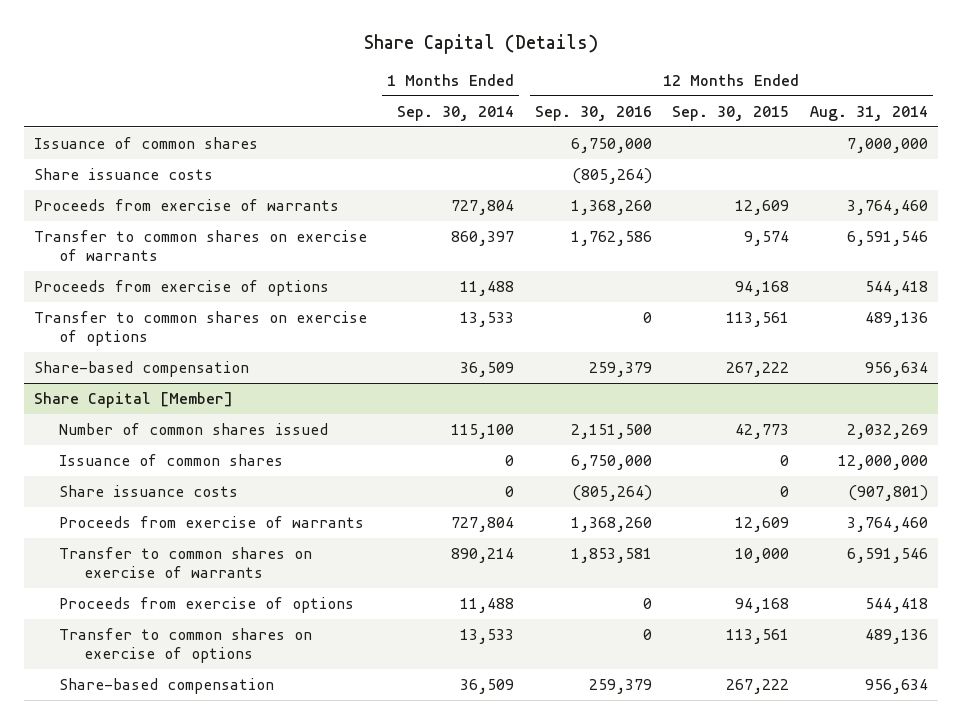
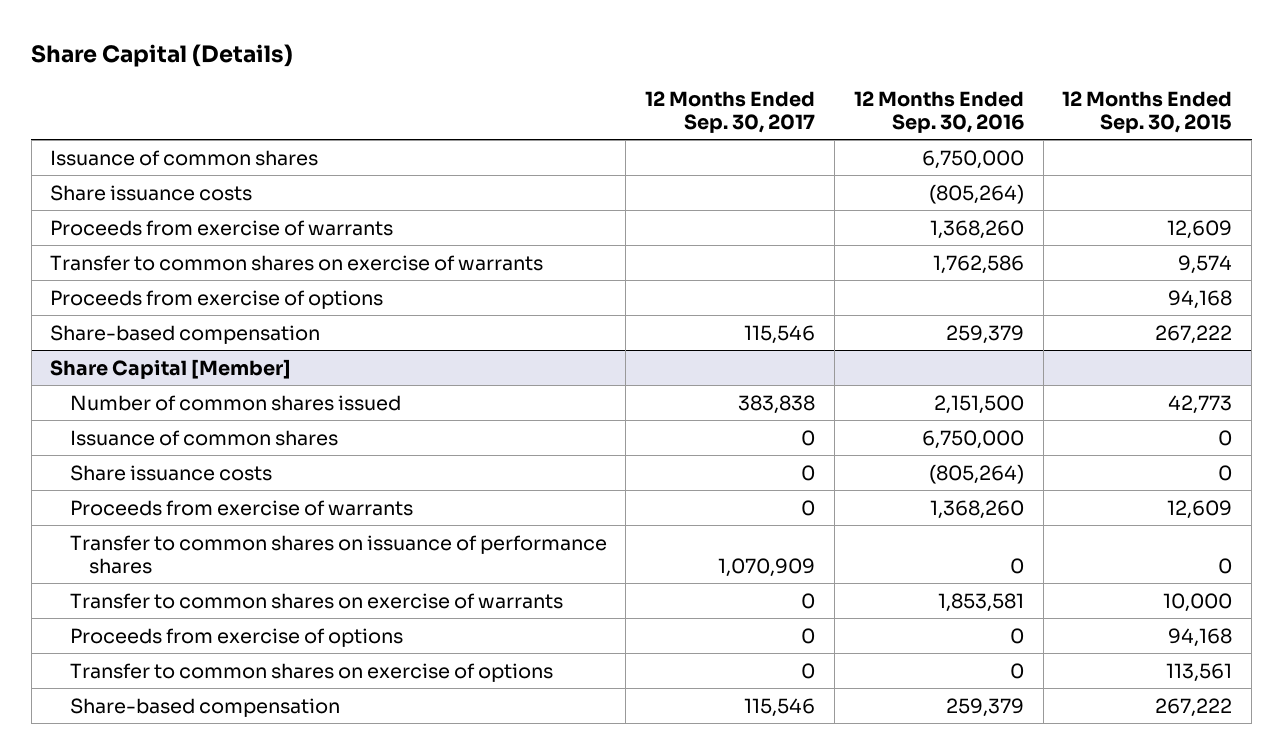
- | 1 Months Ended Sep. 30, 2014 | 12 Months Ended Sep. 30, 2016 | 12 Months Ended Sep. 30, 2015 | 12 Months Ended Aug. 31, 2014
+ | 12 Months Ended Sep. 30, 2017 | 12 Months Ended Sep. 30, 2016 | 12 Months Ended Sep. 30, 2015
- Transfer to common shares on exercise of options | 13,533 | 0 | 113,561 | 489,136
@ Share Capital [Member]
+ Transfer to common shares on issuance of performance shares | 1,070,909 | 0 | 0

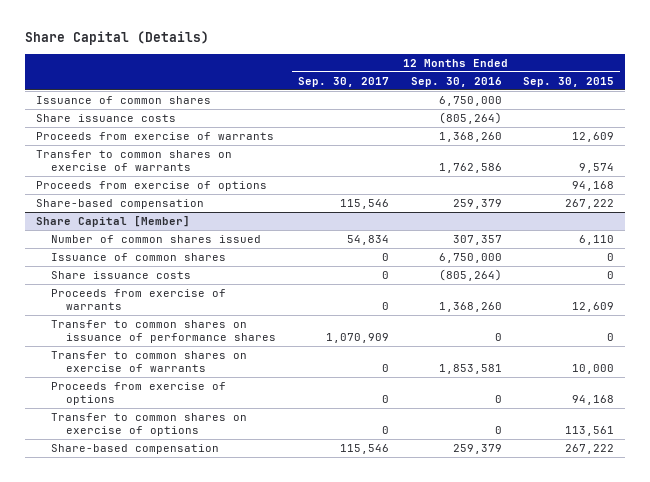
@ Share Capital [Member]
- Number of common shares issued | 383,838 | 2,151,500 | 42,773
+ Number of common shares issued | 54,834 | 307,357 | 6,110

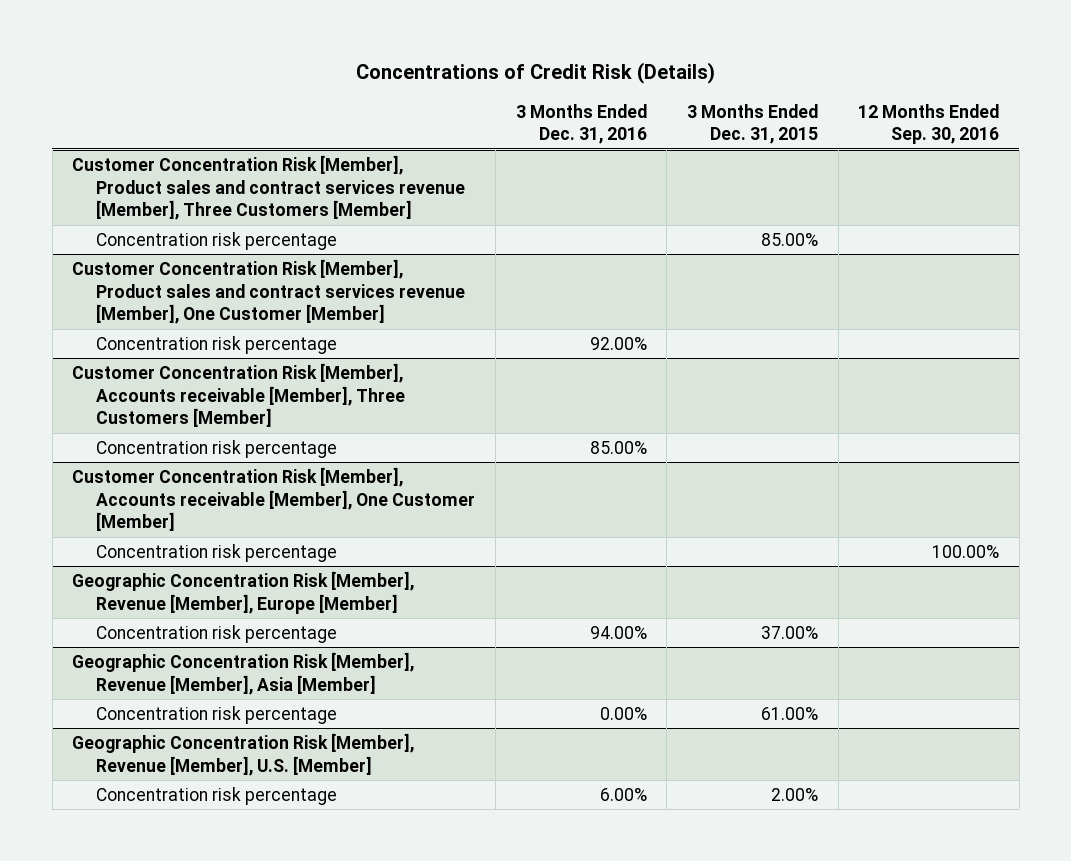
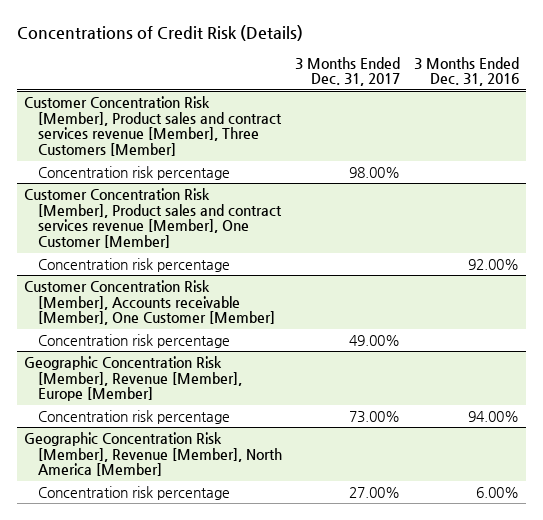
- | 3 Months Ended Dec. 31, 2016 | 3 Months Ended Dec. 31, 2015 | 12 Months Ended Sep. 30, 2016
+ | 3 Months Ended Dec. 31, 2017 | 3 Months Ended Dec. 31, 2016
- Customer Concentration Risk [Member], Accounts receivable [Member], Three Customers [Member]
- Concentration risk percentage | 85.00% | |
- Geographic Concentration Risk [Member], Revenue [Member], Asia [Member]
- Concentration risk percentage | 0.00% | 61.00% |
- Geographic Concentration Risk [Member], Revenue [Member], U.S. [Member]
+ Geographic Concentration Risk [Member], Revenue [Member], North America [Member]

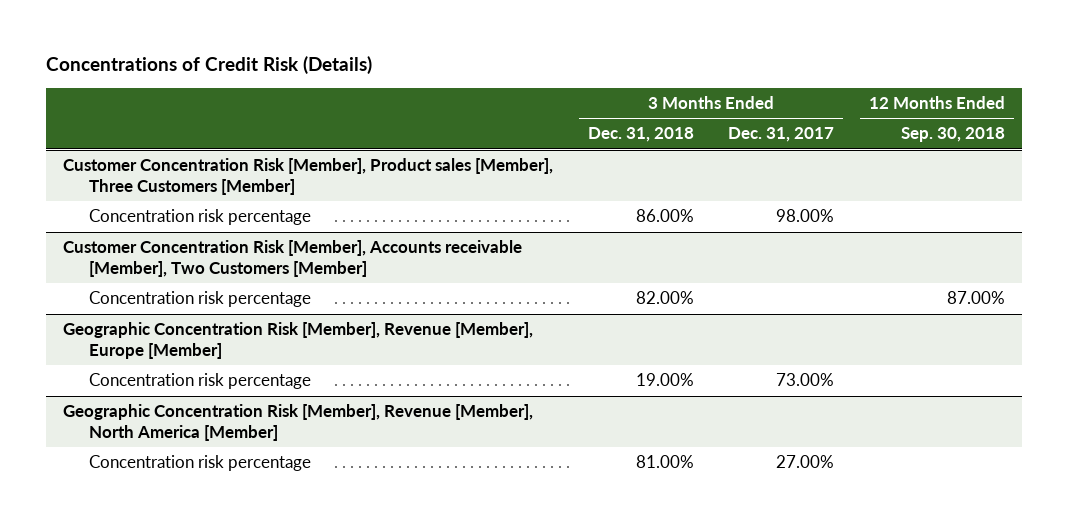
- | 3 Months Ended Dec. 31, 2017 | 3 Months Ended Dec. 31, 2016
+ | 3 Months Ended Dec. 31, 2018 | 3 Months Ended Dec. 31, 2017 | 12 Months Ended Sep. 30, 2018
- Customer Concentration Risk [Member], Product sales and contract services revenue [Member], Three Customers [Member]
+ Customer Concentration Risk [Member], Product sales [Member], Three Customers [Member]
- Customer Concentration Risk [Member], Product sales and contract services revenue [Member], One Customer [Member]
+ Customer Concentration Risk [Member], Accounts receivable [Member], Two Customers [Member]
- Customer Concentration Risk [Member], Accounts receivable [Member], One Customer [Member]
- Concentration risk percentage | 49.00% |

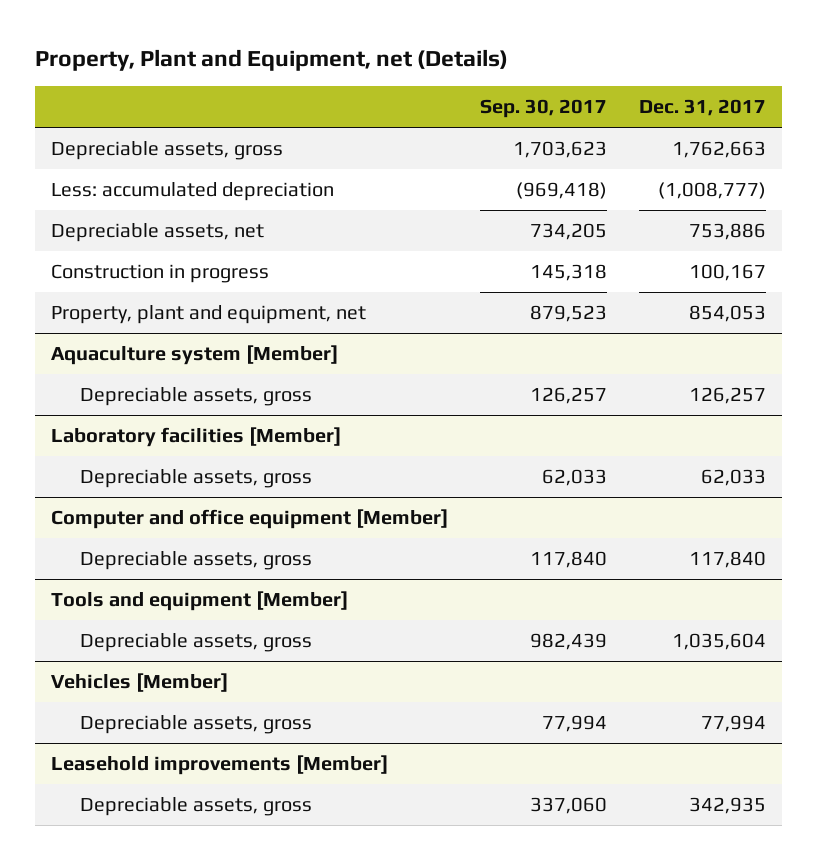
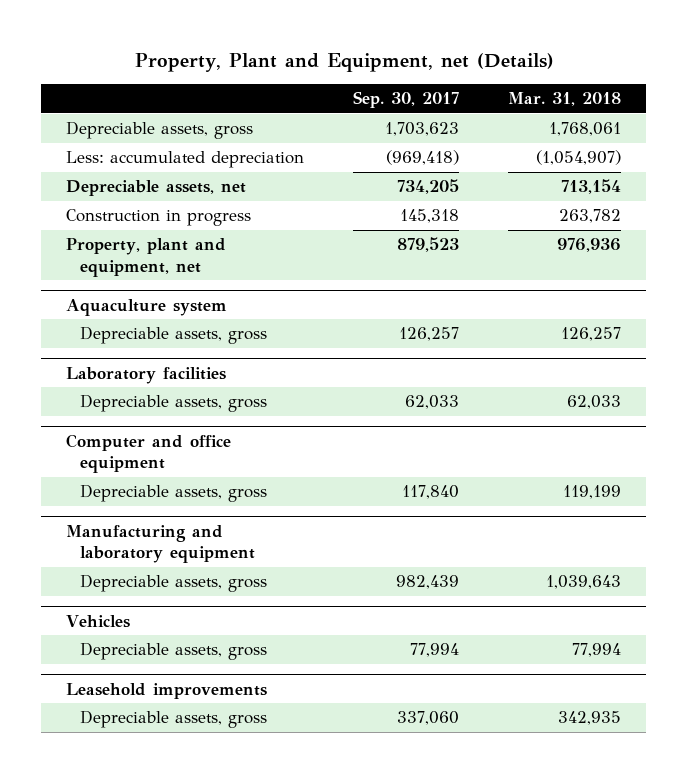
- | Sep. 30, 2017 | Dec. 31, 2017
+ | Sep. 30, 2017 | Mar. 31, 2018
- Aquaculture system [Member]
+ Aquaculture system
- Laboratory facilities [Member]
+ Laboratory facilities
- Computer and office equipment [Member]
+ Computer and office equipment
- Tools and equipment [Member]
+ Manufacturing and laboratory equipment
- Vehicles [Member]
+ Vehicles
- Leasehold improvements [Member]
+ Leasehold improvements

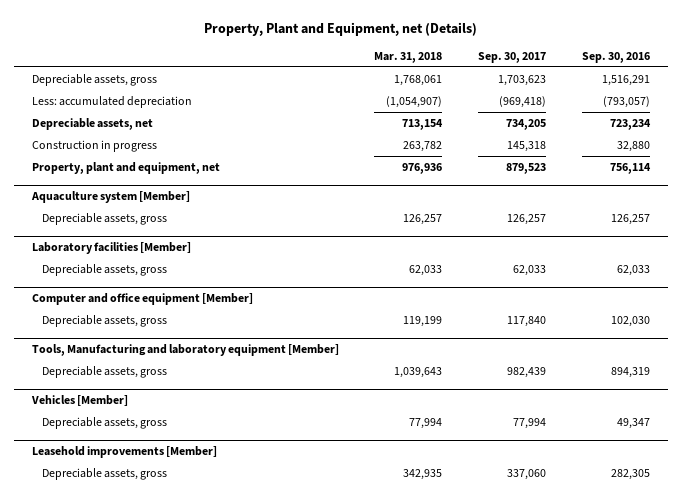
- | Sep. 30, 2017 | Mar. 31, 2018
+ | Mar. 31, 2018 | Sep. 30, 2017 | Sep. 30, 2016
- Aquaculture system
+ Aquaculture system [Member]
- Laboratory facilities
+ Laboratory facilities [Member]
- Computer and office equipment
+ Computer and office equipment [Member]
- Manufacturing and laboratory equipment
+ Tools, Manufacturing and laboratory equipment [Member]
- Vehicles
+ Vehicles [Member]
- Leasehold improvements
+ Leasehold improvements [Member]

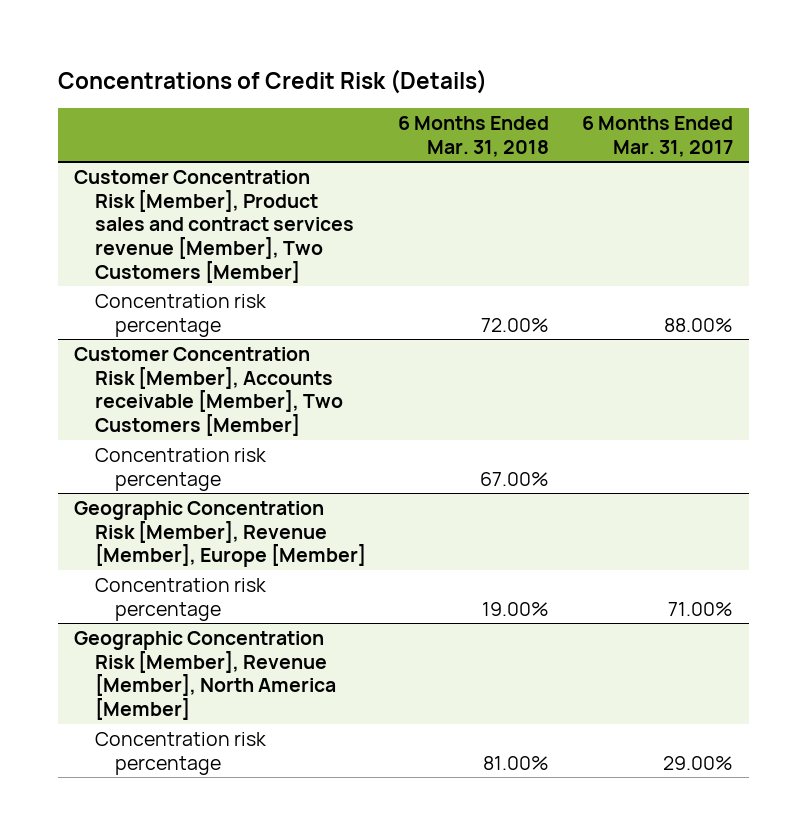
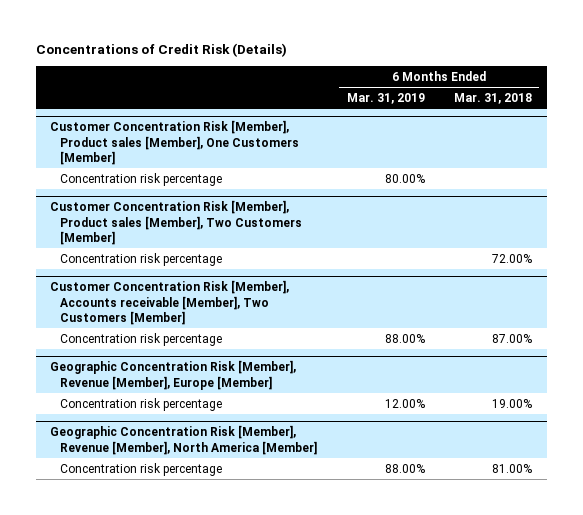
- | 6 Months Ended Mar. 31, 2018 | 6 Months Ended Mar. 31, 2017
+ | 6 Months Ended Mar. 31, 2019 | 6 Months Ended Mar. 31, 2018
- Customer Concentration Risk [Member], Product sales and contract services revenue [Member], Two Customers [Member]
+ Customer Concentration Risk [Member], Product sales [Member], One Customers [Member]
+ Concentration risk percentage | 80.00% |
+ Customer Concentration Risk [Member], Product sales [Member], Two Customers [Member]
@ Customer Concentration Risk [Member], Accounts receivable [Member], Two Customers [Member]
- Concentration risk percentage | 67.00% |
+ Concentration risk percentage | 88.00% | 87.00%

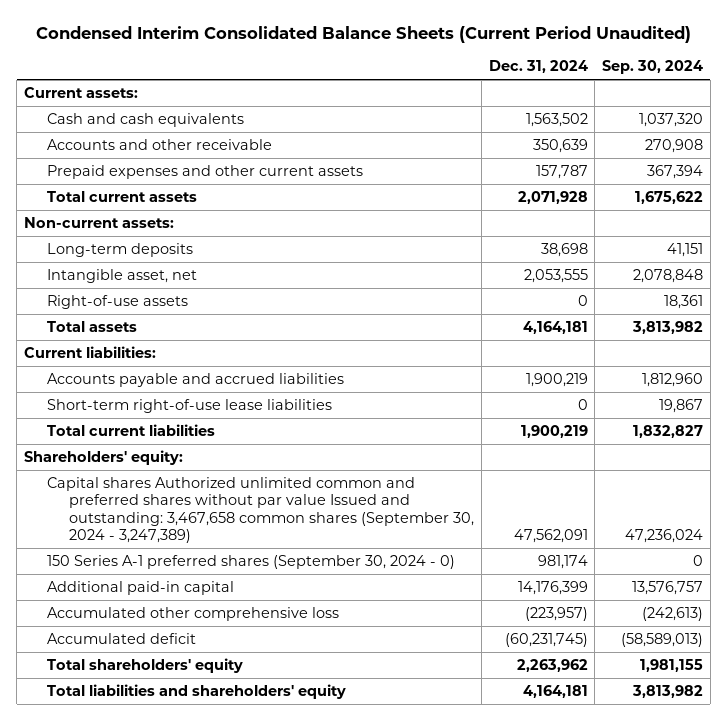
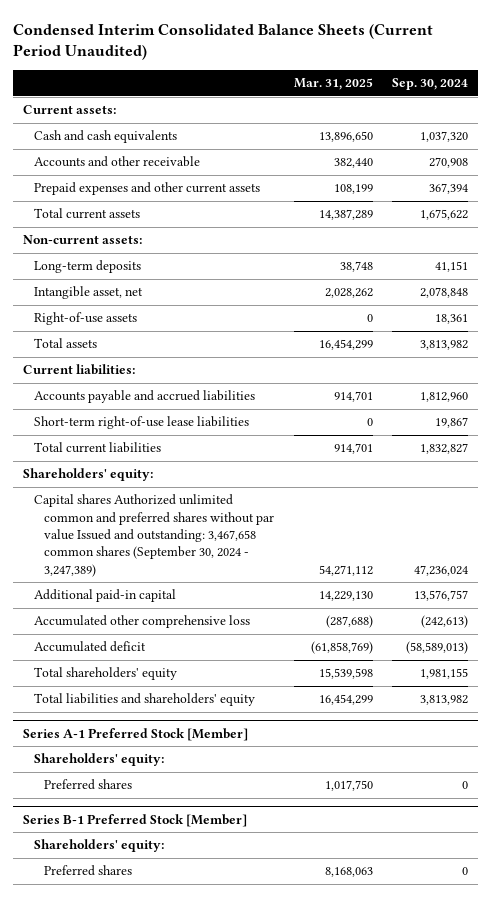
- | Dec. 31, 2024 | Sep. 30, 2024
+ | Mar. 31, 2025 | Sep. 30, 2024
- 150 Series A-1 preferred shares (September 30, 2024 - 0) | 981,174 | 0
+ Series A-1 Preferred Stock [Member]
+ Shareholders' equity:
+ Preferred shares | 1,017,750 | 0
+ Series B-1 Preferred Stock [Member]
+ Shareholders' equity:
+ Preferred shares | 8,168,063 | 0

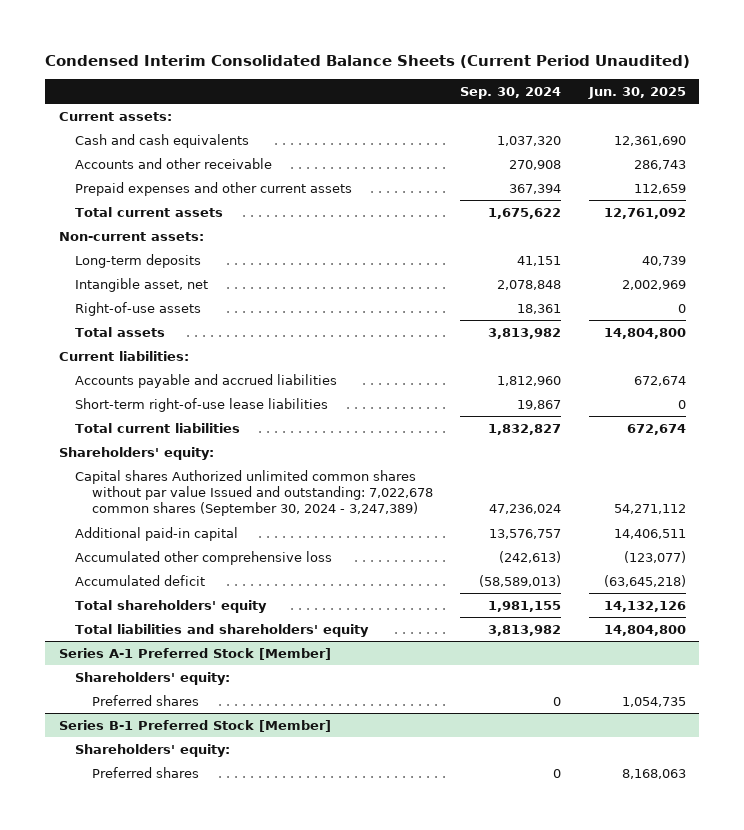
- | Mar. 31, 2025 | Sep. 30, 2024
+ | Sep. 30, 2024 | Jun. 30, 2025
- Capital shares Authorized unlimited common and preferred shares without par value Issued and outstanding: 3,467,658 common shares (September 30, 2024 - 3,247,389) | 54,271,112 | 47,236,024
+ Capital shares Authorized unlimited common shares without par value Issued and outstanding: 7,022,678 common shares (September 30, 2024 - 3,247,389) | 47,236,024 | 54,271,112

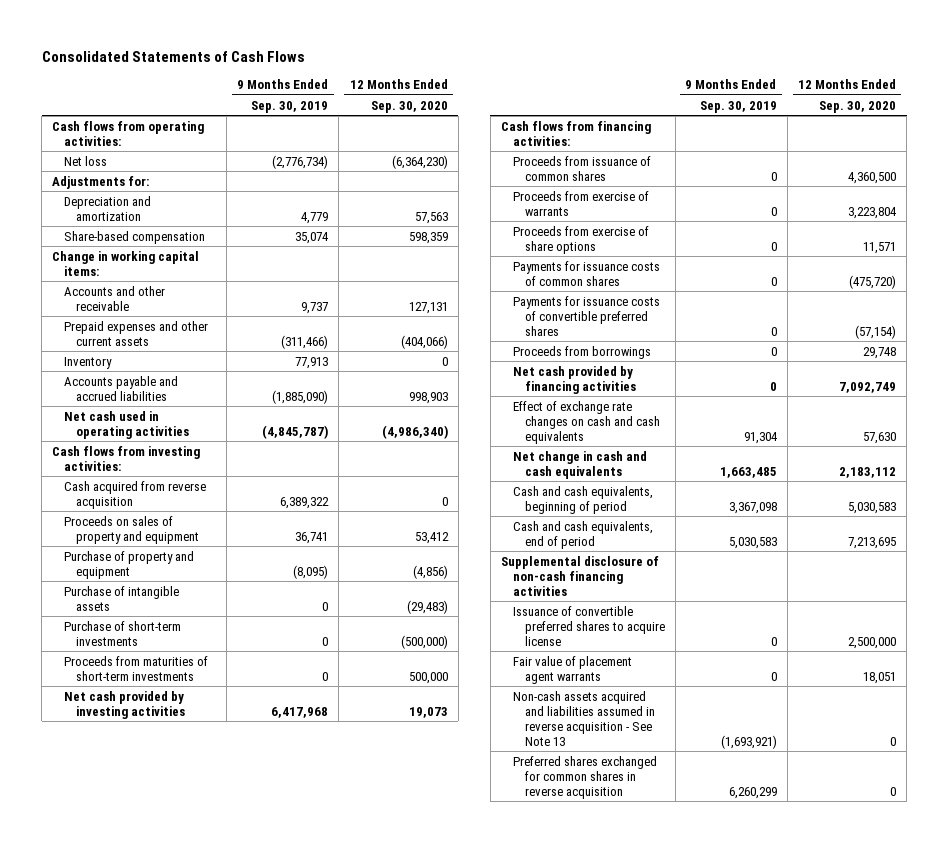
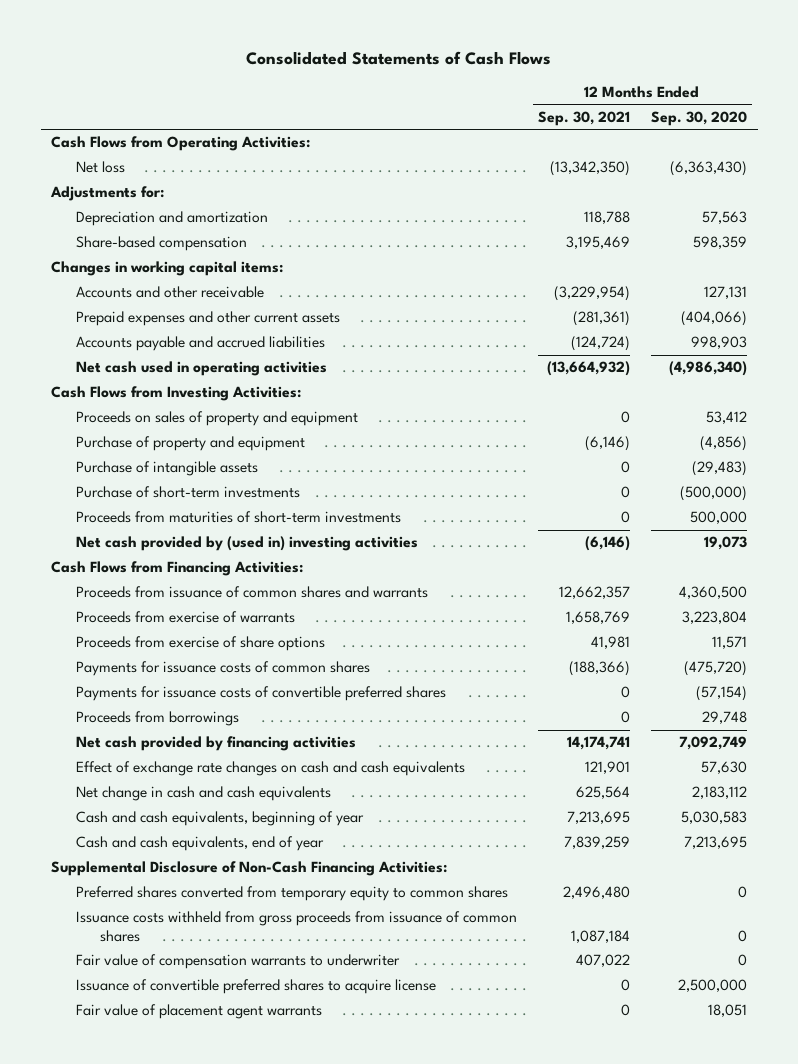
- | 9 Months Ended Sep. 30, 2019 | 12 Months Ended Sep. 30, 2020
+ | 12 Months Ended Sep. 30, 2021 | 12 Months Ended Sep. 30, 2020
- Cash flows from operating activities:
- Net loss | (2,776,734) | (6,364,230)
+ Cash Flows from Operating Activities:
+ Net loss | (13,342,350) | (6,363,430)
- Change in working capital items:
+ Changes in working capital items:
- Inventory | 77,913 | 0
- Cash flows from investing activities:
- Cash acquired from reverse acquisition | 6,389,322 | 0
+ Cash Flows from Investing Activities:
- Net cash provided by investing activities | 6,417,968 | 19,073
- Cash flows from financing activities:
- Proceeds from issuance of common shares | 0 | 4,360,500
+ Net cash provided by (used in) investing activities | (6,146) | 19,073
+ Cash Flows from Financing Activities:
+ Proceeds from issuance of common shares and warrants | 12,662,357 | 4,360,500
- Cash and cash equivalents, beginning of period | 3,367,098 | 5,030,583
- Cash and cash equivalents, end of period | 5,030,583 | 7,213,695
- Supplemental disclosure of non-cash financing activities
+ Cash and cash equivalents, beginning of year | 7,213,695 | 5,030,583
+ Cash and cash equivalents, end of year | 7,839,259 | 7,213,695
+ Supplemental Disclosure of Non-Cash Financing Activities:
+ Preferred shares converted from temporary equity to common shares | 2,496,480 | 0
+ Issuance costs withheld from gross proceeds from issuance of common shares | 1,087,184 | 0
+ Fair value of compensation warrants to underwriter | 407,022 | 0
- Non-cash assets acquired and liabilities assumed in reverse acquisition - See Note 13 | (1,693,921) | 0
- Preferred shares exchanged for common shares in reverse acquisition | 6,260,299 | 0

